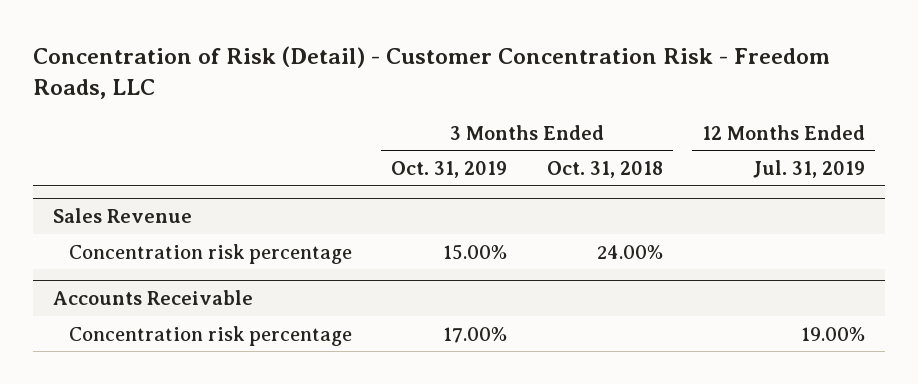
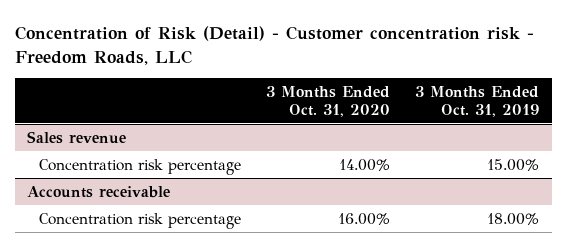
- Concentration of Risk (Detail) - Customer Concentration Risk - Freedom Roads, LLC
+ Concentration of Risk (Detail) - Customer concentration risk - Freedom Roads, LLC
- | 3 Months Ended Oct. 31, 2019 | 3 Months Ended Oct. 31, 2018 | 12 Months Ended Jul. 31, 2019
+ | 3 Months Ended Oct. 31, 2020 | 3 Months Ended Oct. 31, 2019
- Sales Revenue
+ Sales revenue
- Accounts Receivable
- Concentration risk percentage | 17.00% | | 19.00%
+ Accounts receivable
+ Concentration risk percentage | 16.00% | 18.00%

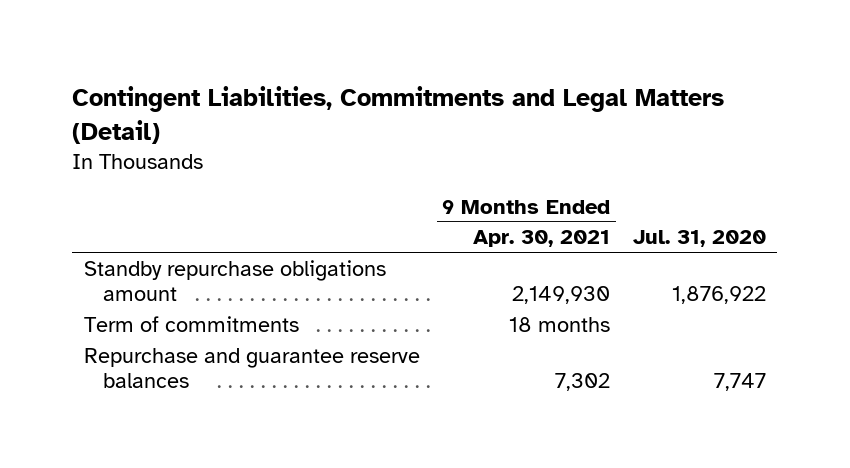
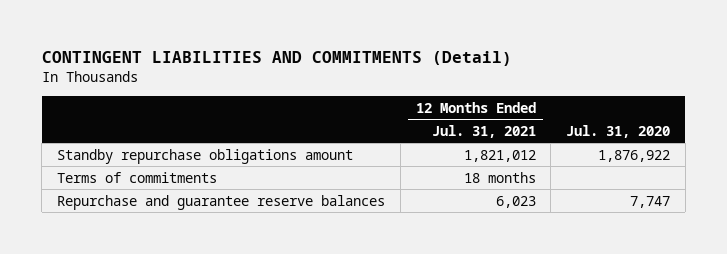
- Contingent Liabilities, Commitments and Legal Matters (Detail)
+ CONTINGENT LIABILITIES AND COMMITMENTS (Detail)
- | 9 Months Ended Apr. 30, 2021 | Jul. 31, 2020
+ | 12 Months Ended Jul. 31, 2021 | Jul. 31, 2020
- Term of commitments | 18 months |
+ Terms of commitments | 18 months |

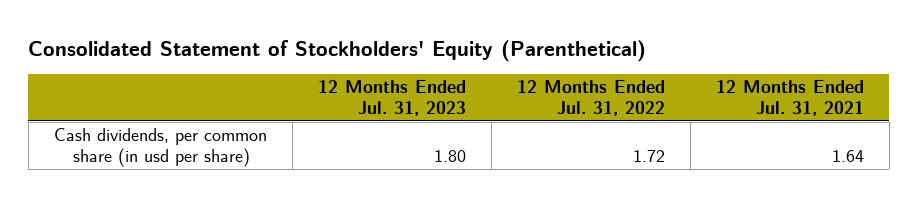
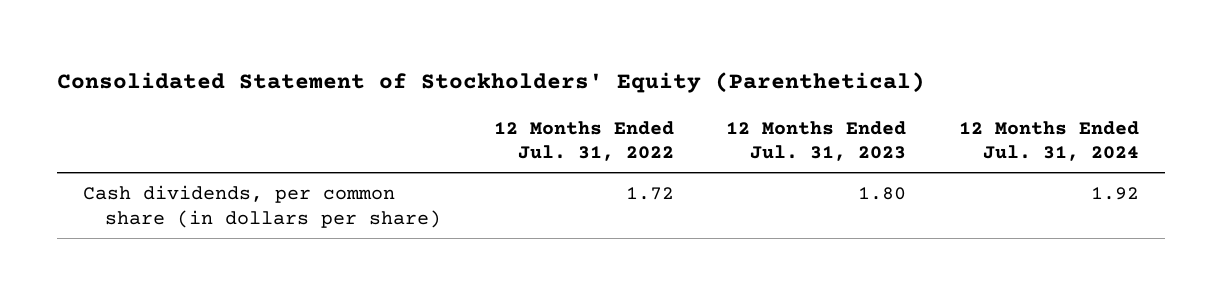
- | 12 Months Ended Jul. 31, 2023 | 12 Months Ended Jul. 31, 2022 | 12 Months Ended Jul. 31, 2021
+ | 12 Months Ended Jul. 31, 2022 | 12 Months Ended Jul. 31, 2023 | 12 Months Ended Jul. 31, 2024
- Cash dividends, per common share (in usd per share) | 1.80 | 1.72 | 1.64
+ Cash dividends, per common share (in dollars per share) | 1.72 | 1.80 | 1.92

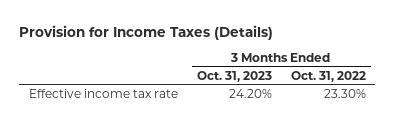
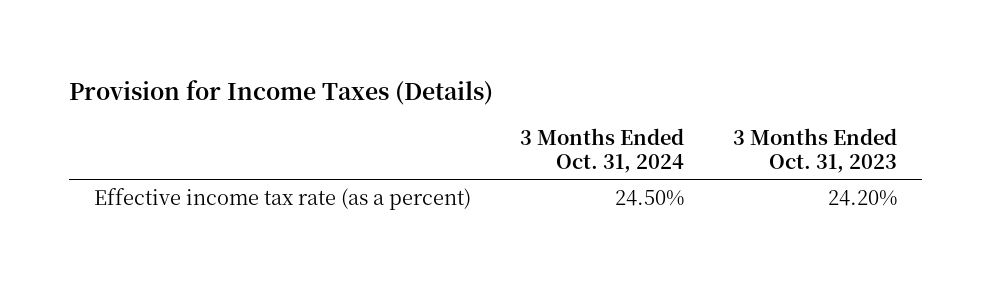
- | 3 Months Ended Oct. 31, 2023 | 3 Months Ended Oct. 31, 2022
+ | 3 Months Ended Oct. 31, 2024 | 3 Months Ended Oct. 31, 2023
- Effective income tax rate | 24.20% | 23.30%
+ Effective income tax rate (as a percent) | 24.50% | 24.20%

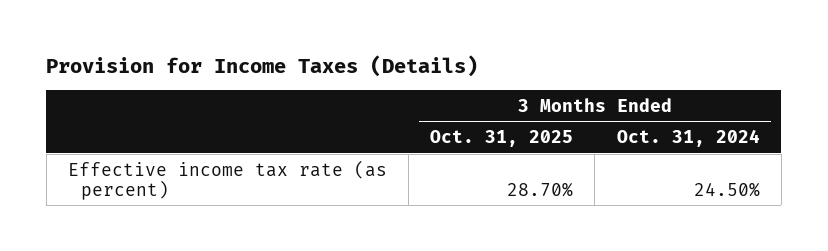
- | 3 Months Ended Oct. 31, 2024 | 3 Months Ended Oct. 31, 2023
+ | 3 Months Ended Oct. 31, 2025 | 3 Months Ended Oct. 31, 2024
- Effective income tax rate (as a percent) | 24.50% | 24.20%
+ Effective income tax rate (as percent) | 28.70% | 24.50%

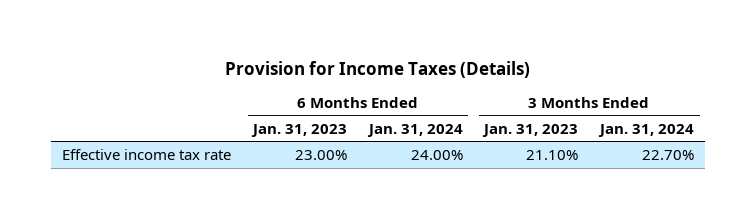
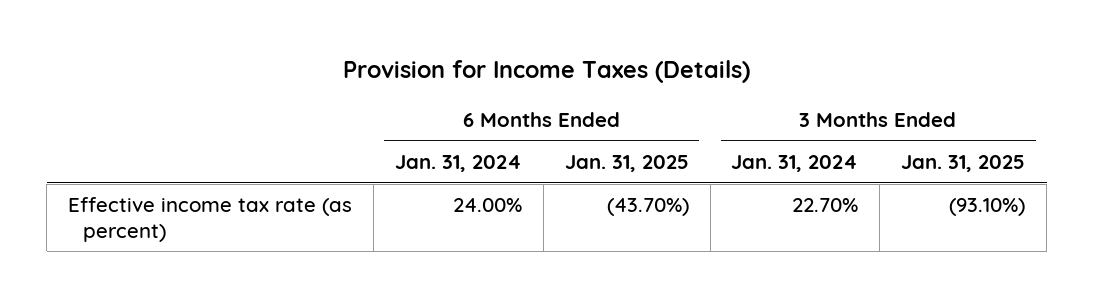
- | 6 Months Ended Jan. 31, 2023 | 6 Months Ended Jan. 31, 2024 | 3 Months Ended Jan. 31, 2023 | 3 Months Ended Jan. 31, 2024
+ | 6 Months Ended Jan. 31, 2024 | 6 Months Ended Jan. 31, 2025 | 3 Months Ended Jan. 31, 2024 | 3 Months Ended Jan. 31, 2025
- Effective income tax rate | 23.00% | 24.00% | 21.10% | 22.70%
+ Effective income tax rate (as percent) | 24.00% | (43.70%) | 22.70% | (93.10%)

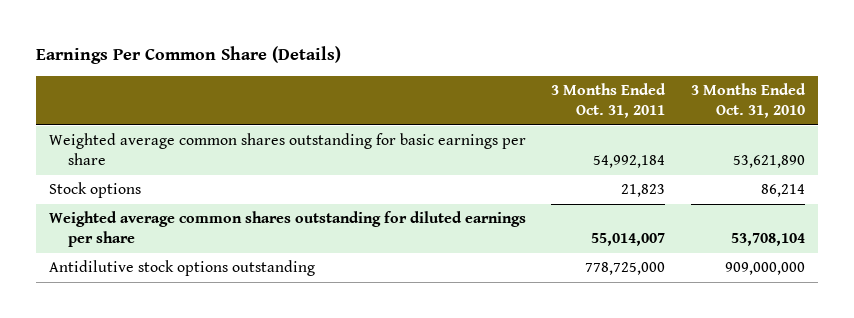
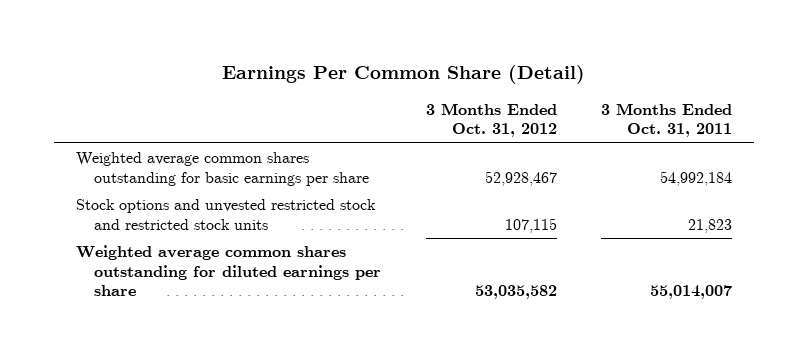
- Earnings Per Common Share (Details)
+ Earnings Per Common Share (Detail)
- | 3 Months Ended Oct. 31, 2011 | 3 Months Ended Oct. 31, 2010
+ | 3 Months Ended Oct. 31, 2012 | 3 Months Ended Oct. 31, 2011
- Stock options | 21,823 | 86,214
+ Stock options and unvested restricted stock and restricted stock units | 107,115 | 21,823
- Antidilutive stock options outstanding | 778,725,000 | 909,000,000

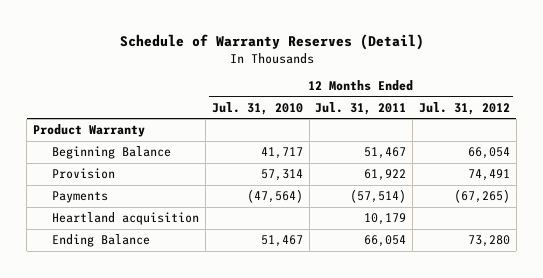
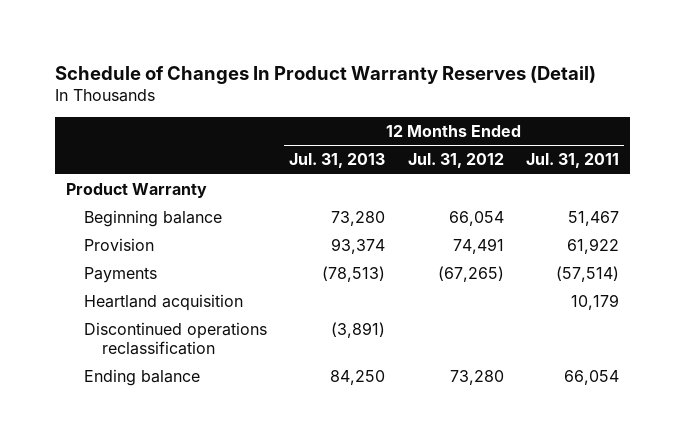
- Schedule of Warranty Reserves (Detail)
+ Schedule of Changes In Product Warranty Reserves (Detail)
- | 12 Months Ended Jul. 31, 2010 | 12 Months Ended Jul. 31, 2011 | 12 Months Ended Jul. 31, 2012
+ | 12 Months Ended Jul. 31, 2013 | 12 Months Ended Jul. 31, 2012 | 12 Months Ended Jul. 31, 2011
- Beginning Balance | 41,717 | 51,467 | 66,054
+ Beginning balance | 73,280 | 66,054 | 51,467
- Ending Balance | 51,467 | 66,054 | 73,280
+ Discontinued operations reclassification | (3,891) | |
+ Ending balance | 84,250 | 73,280 | 66,054

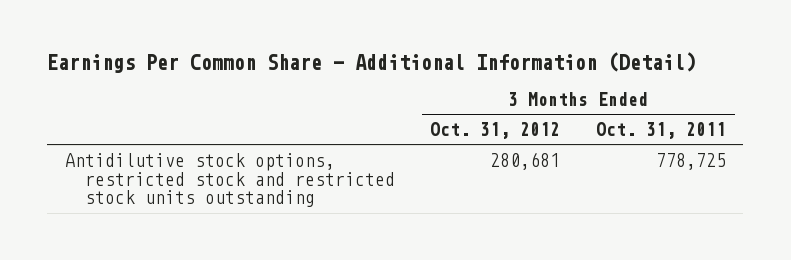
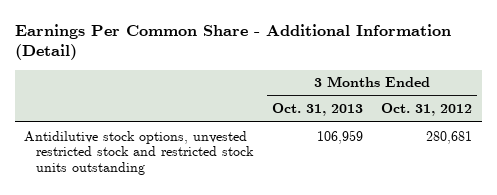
- | 3 Months Ended Oct. 31, 2012 | 3 Months Ended Oct. 31, 2011
+ | 3 Months Ended Oct. 31, 2013 | 3 Months Ended Oct. 31, 2012
- Antidilutive stock options, restricted stock and restricted stock units outstanding | 280,681 | 778,725
+ Antidilutive stock options, unvested restricted stock and restricted stock units outstanding | 106,959 | 280,681

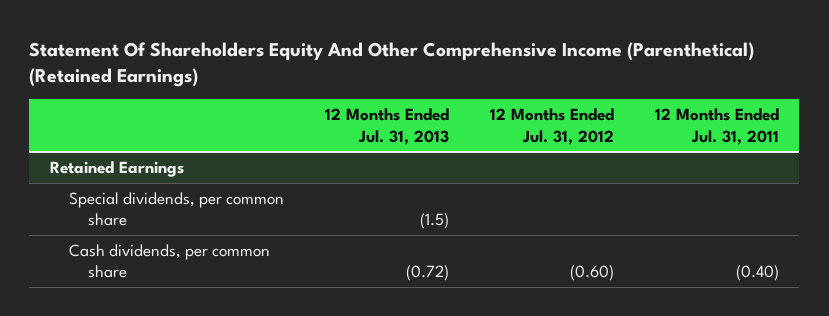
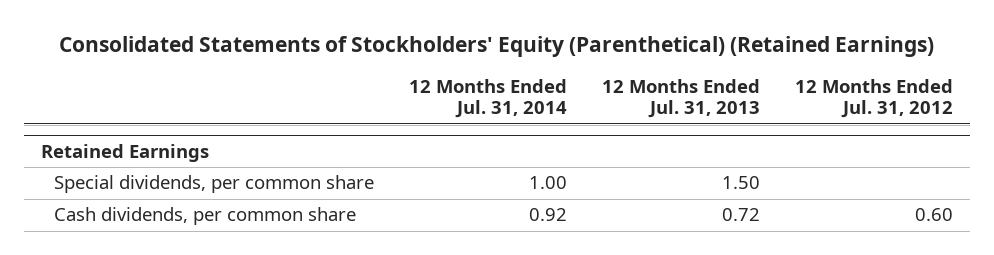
- Statement Of Shareholders Equity And Other Comprehensive Income (Parenthetical) (Retained Earnings)
+ Consolidated Statements of Stockholders' Equity (Parenthetical) (Retained Earnings)
- | 12 Months Ended Jul. 31, 2013 | 12 Months Ended Jul. 31, 2012 | 12 Months Ended Jul. 31, 2011
+ | 12 Months Ended Jul. 31, 2014 | 12 Months Ended Jul. 31, 2013 | 12 Months Ended Jul. 31, 2012
@ Retained Earnings
- Special dividends, per common share | (1.5) | |
- Cash dividends, per common share | (0.72) | (0.60) | (0.40)
+ Special dividends, per common share | 1.00 | 1.50 |
+ Cash dividends, per common share | 0.92 | 0.72 | 0.60

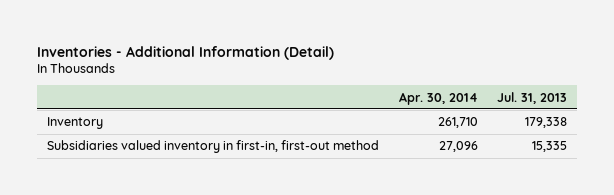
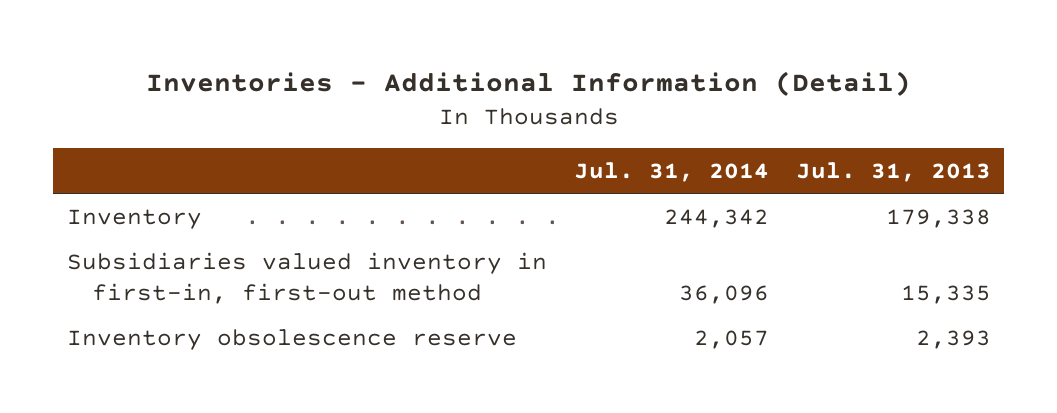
- | Apr. 30, 2014 | Jul. 31, 2013
+ | Jul. 31, 2014 | Jul. 31, 2013
+ Inventory obsolescence reserve | 2,057 | 2,393

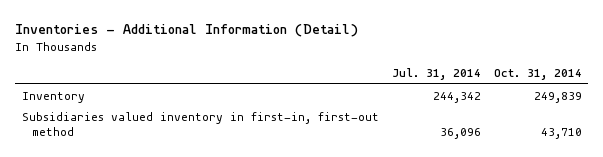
- | Jul. 31, 2014 | Jul. 31, 2013
+ | Jul. 31, 2014 | Oct. 31, 2014
- Inventory obsolescence reserve | 2,057 | 2,393

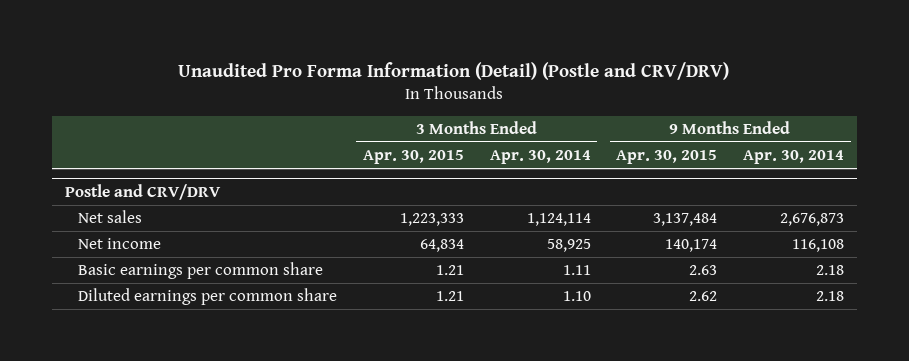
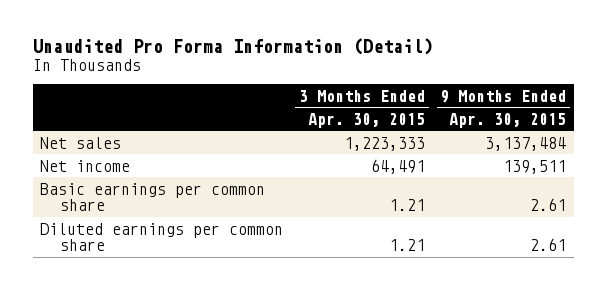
- Unaudited Pro Forma Information (Detail) (Postle and CRV/DRV)
+ Unaudited Pro Forma Information (Detail)
- | 3 Months Ended Apr. 30, 2015 | 3 Months Ended Apr. 30, 2014 | 9 Months Ended Apr. 30, 2015 | 9 Months Ended Apr. 30, 2014
+ | 3 Months Ended Apr. 30, 2015 | 9 Months Ended Apr. 30, 2015
- Postle and CRV/DRV
- Net income | 64,834 | 58,925 | 140,174 | 116,108
- Basic earnings per common share | 1.21 | 1.11 | 2.63 | 2.18
- Diluted earnings per common share | 1.21 | 1.10 | 2.62 | 2.18
+ Net income | 64,491 | 139,511
+ Basic earnings per common share | 1.21 | 2.61
+ Diluted earnings per common share | 1.21 | 2.61

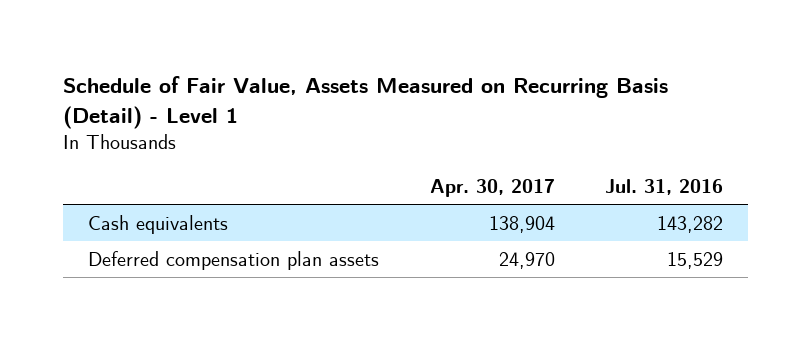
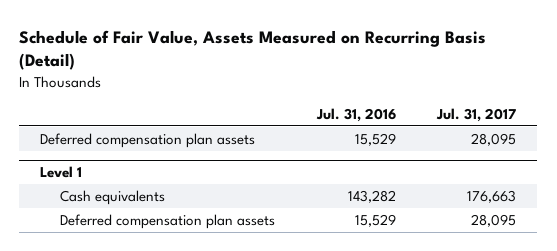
- Schedule of Fair Value, Assets Measured on Recurring Basis (Detail) - Level 1
+ Schedule of Fair Value, Assets Measured on Recurring Basis (Detail)
- | Apr. 30, 2017 | Jul. 31, 2016
+ | Jul. 31, 2016 | Jul. 31, 2017
+ Deferred compensation plan assets | 15,529 | 28,095
+ Level 1

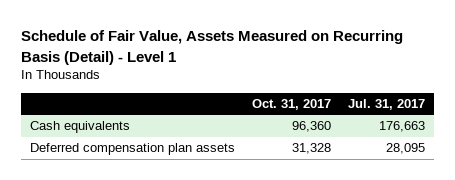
- Schedule of Fair Value, Assets Measured on Recurring Basis (Detail)
+ Schedule of Fair Value, Assets Measured on Recurring Basis (Detail) - Level 1
- | Jul. 31, 2016 | Jul. 31, 2017
+ | Oct. 31, 2017 | Jul. 31, 2017
- Deferred compensation plan assets | 15,529 | 28,095
- Level 1

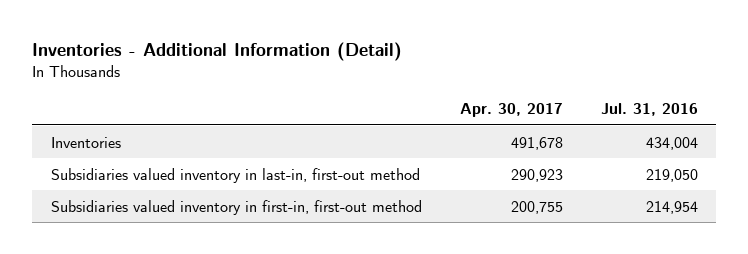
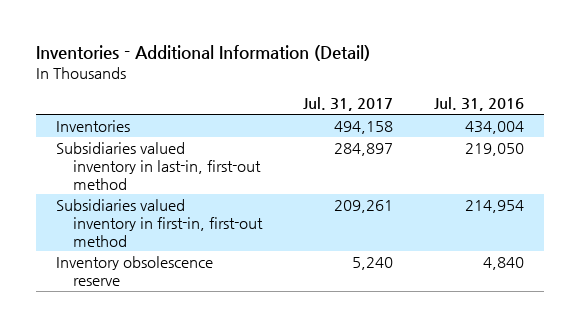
- | Apr. 30, 2017 | Jul. 31, 2016
+ | Jul. 31, 2017 | Jul. 31, 2016
+ Inventory obsolescence reserve | 5,240 | 4,840

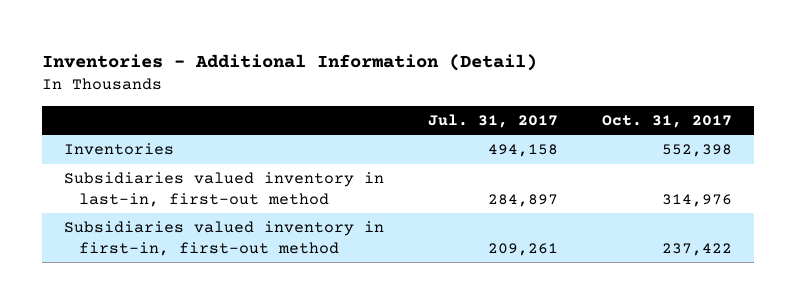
- | Jul. 31, 2017 | Jul. 31, 2016
+ | Jul. 31, 2017 | Oct. 31, 2017
- Inventory obsolescence reserve | 5,240 | 4,840

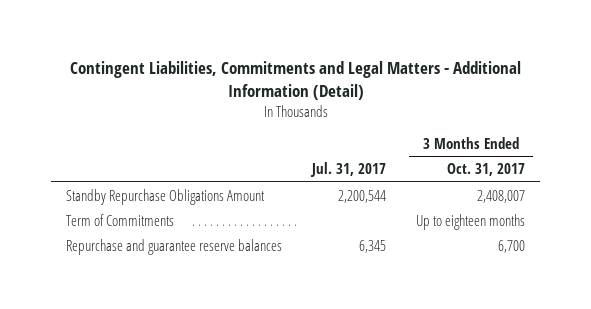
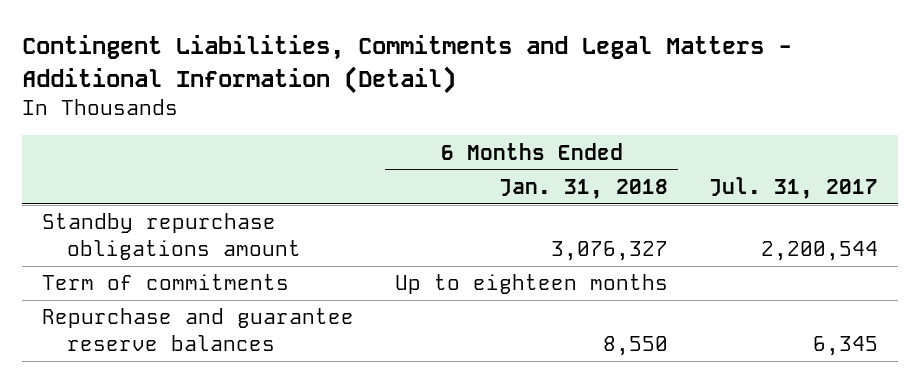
- | Jul. 31, 2017 | 3 Months Ended Oct. 31, 2017
+ | 6 Months Ended Jan. 31, 2018 | Jul. 31, 2017
- Standby Repurchase Obligations Amount | 2,200,544 | 2,408,007
- Term of Commitments | | Up to eighteen months
+ Standby repurchase obligations amount | 3,076,327 | 2,200,544
+ Term of commitments | Up to eighteen months |

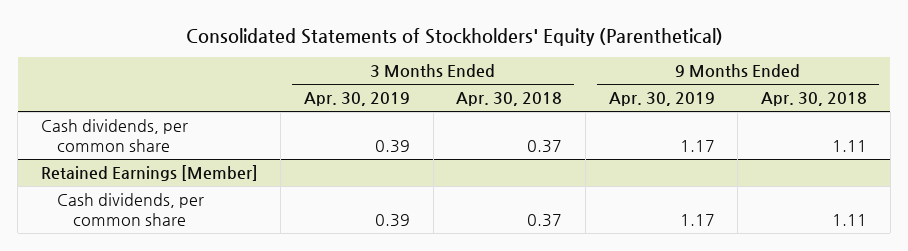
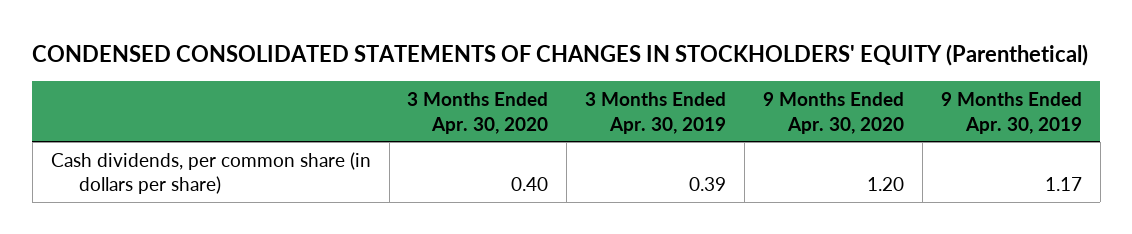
- Consolidated Statements of Stockholders' Equity (Parenthetical)
+ CONDENSED CONSOLIDATED STATEMENTS OF CHANGES IN STOCKHOLDERS' EQUITY (Parenthetical)
- | 3 Months Ended Apr. 30, 2019 | 3 Months Ended Apr. 30, 2018 | 9 Months Ended Apr. 30, 2019 | 9 Months Ended Apr. 30, 2018
+ | 3 Months Ended Apr. 30, 2020 | 3 Months Ended Apr. 30, 2019 | 9 Months Ended Apr. 30, 2020 | 9 Months Ended Apr. 30, 2019
- Cash dividends, per common share | 0.39 | 0.37 | 1.17 | 1.11
- Retained Earnings [Member]
- Cash dividends, per common share | 0.39 | 0.37 | 1.17 | 1.11
+ Cash dividends, per common share (in dollars per share) | 0.40 | 0.39 | 1.20 | 1.17

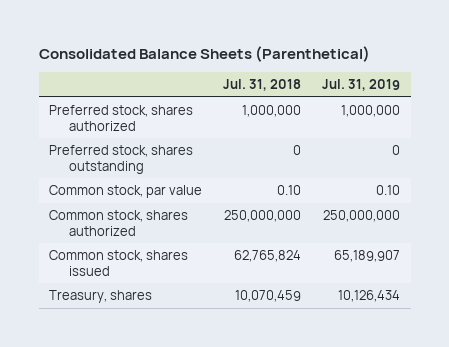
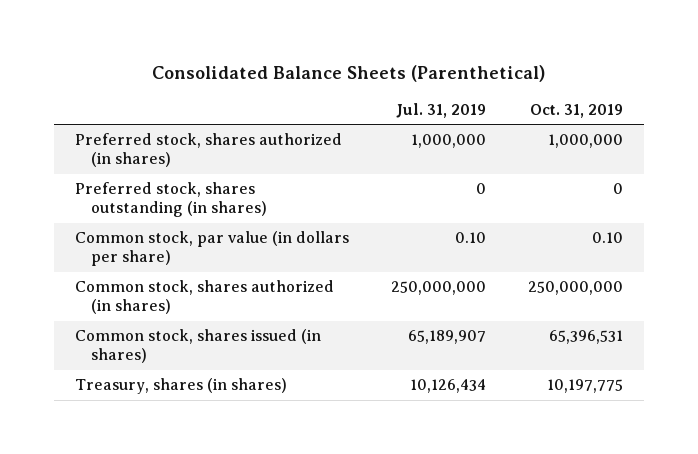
- | Jul. 31, 2018 | Jul. 31, 2019
+ | Jul. 31, 2019 | Oct. 31, 2019
- Preferred stock, shares authorized | 1,000,000 | 1,000,000
- Preferred stock, shares outstanding | 0 | 0
- Common stock, par value | 0.10 | 0.10
- Common stock, shares authorized | 250,000,000 | 250,000,000
- Common stock, shares issued | 62,765,824 | 65,189,907
- Treasury, shares | 10,070,459 | 10,126,434
+ Preferred stock, shares authorized (in shares) | 1,000,000 | 1,000,000
+ Preferred stock, shares outstanding (in shares) | 0 | 0
+ Common stock, par value (in dollars per share) | 0.10 | 0.10
+ Common stock, shares authorized (in shares) | 250,000,000 | 250,000,000
+ Common stock, shares issued (in shares) | 65,189,907 | 65,396,531
+ Treasury, shares (in shares) | 10,126,434 | 10,197,775

